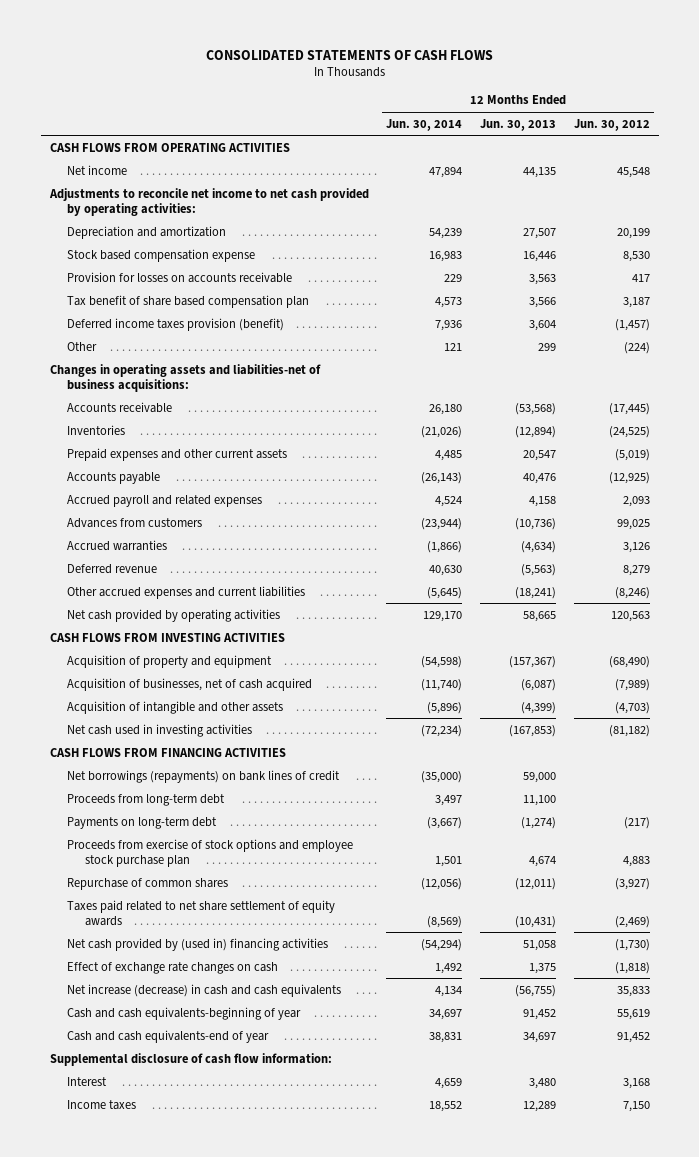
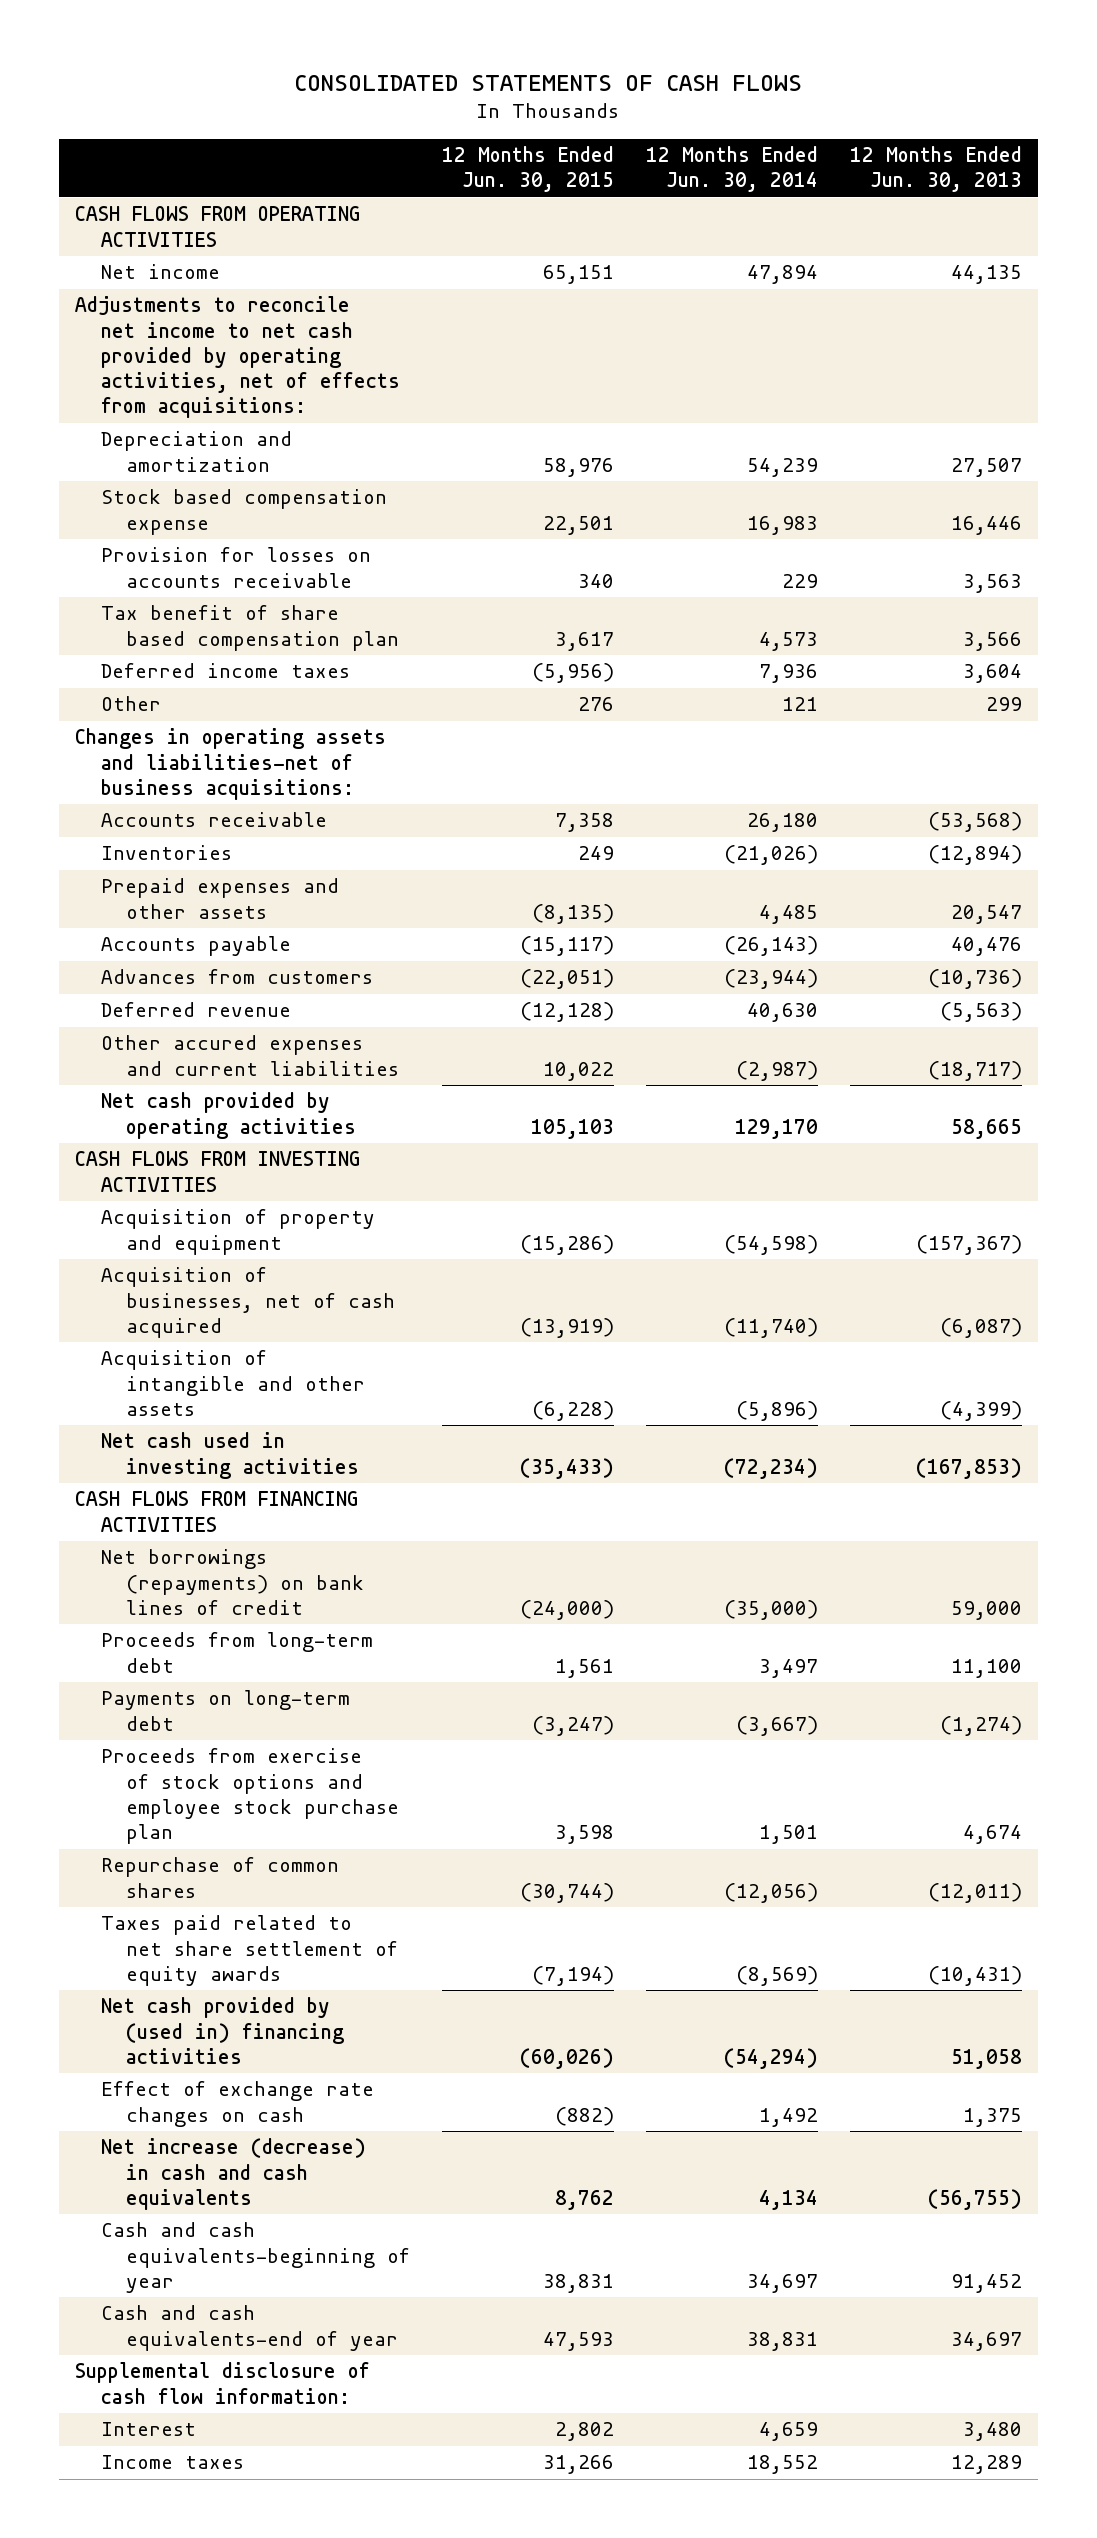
- | 12 Months Ended Jun. 30, 2014 | 12 Months Ended Jun. 30, 2013 | 12 Months Ended Jun. 30, 2012
+ | 12 Months Ended Jun. 30, 2015 | 12 Months Ended Jun. 30, 2014 | 12 Months Ended Jun. 30, 2013
- Adjustments to reconcile net income to net cash provided by operating activities:
+ Adjustments to reconcile net income to net cash provided by operating activities, net of effects from acquisitions:
- Deferred income taxes provision (benefit) | 7,936 | 3,604 | (1,457)
+ Deferred income taxes | (5,956) | 7,936 | 3,604
- Prepaid expenses and other current assets | 4,485 | 20,547 | (5,019)
+ Prepaid expenses and other assets | (8,135) | 4,485 | 20,547
- Accrued payroll and related expenses | 4,524 | 4,158 | 2,093
- Accrued warranties | (1,866) | (4,634) | 3,126
- Other accrued expenses and current liabilities | (5,645) | (18,241) | (8,246)
+ Other accured expenses and current liabilities | 10,022 | (2,987) | (18,717)

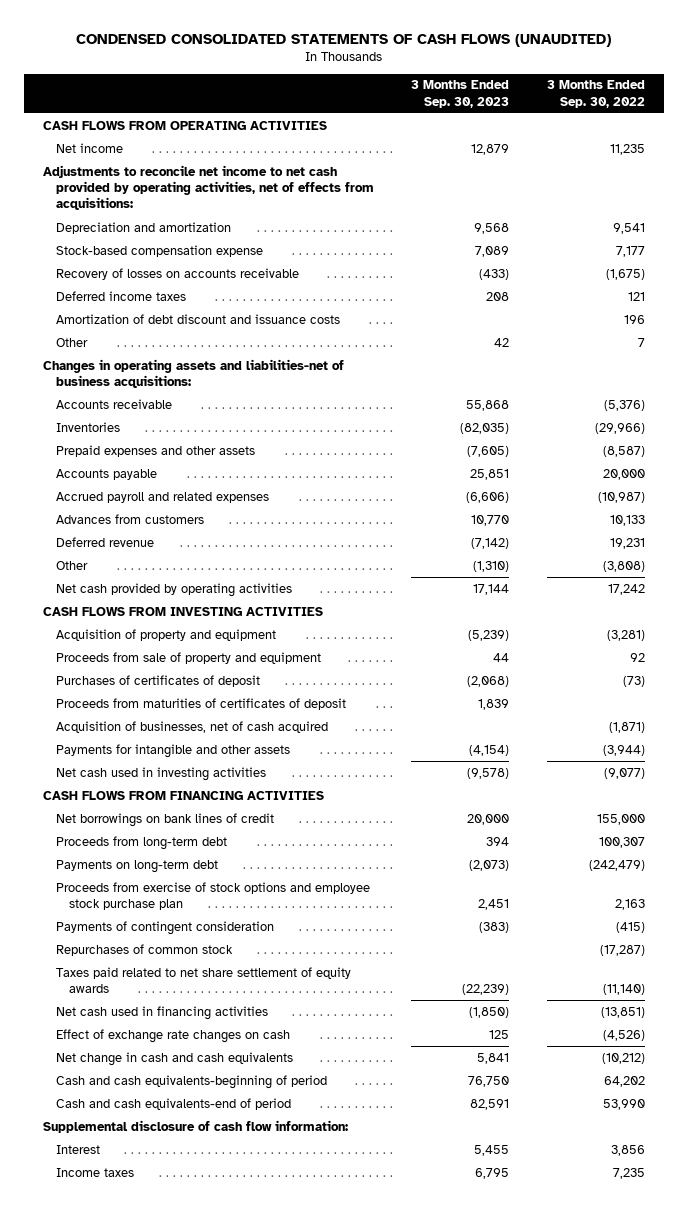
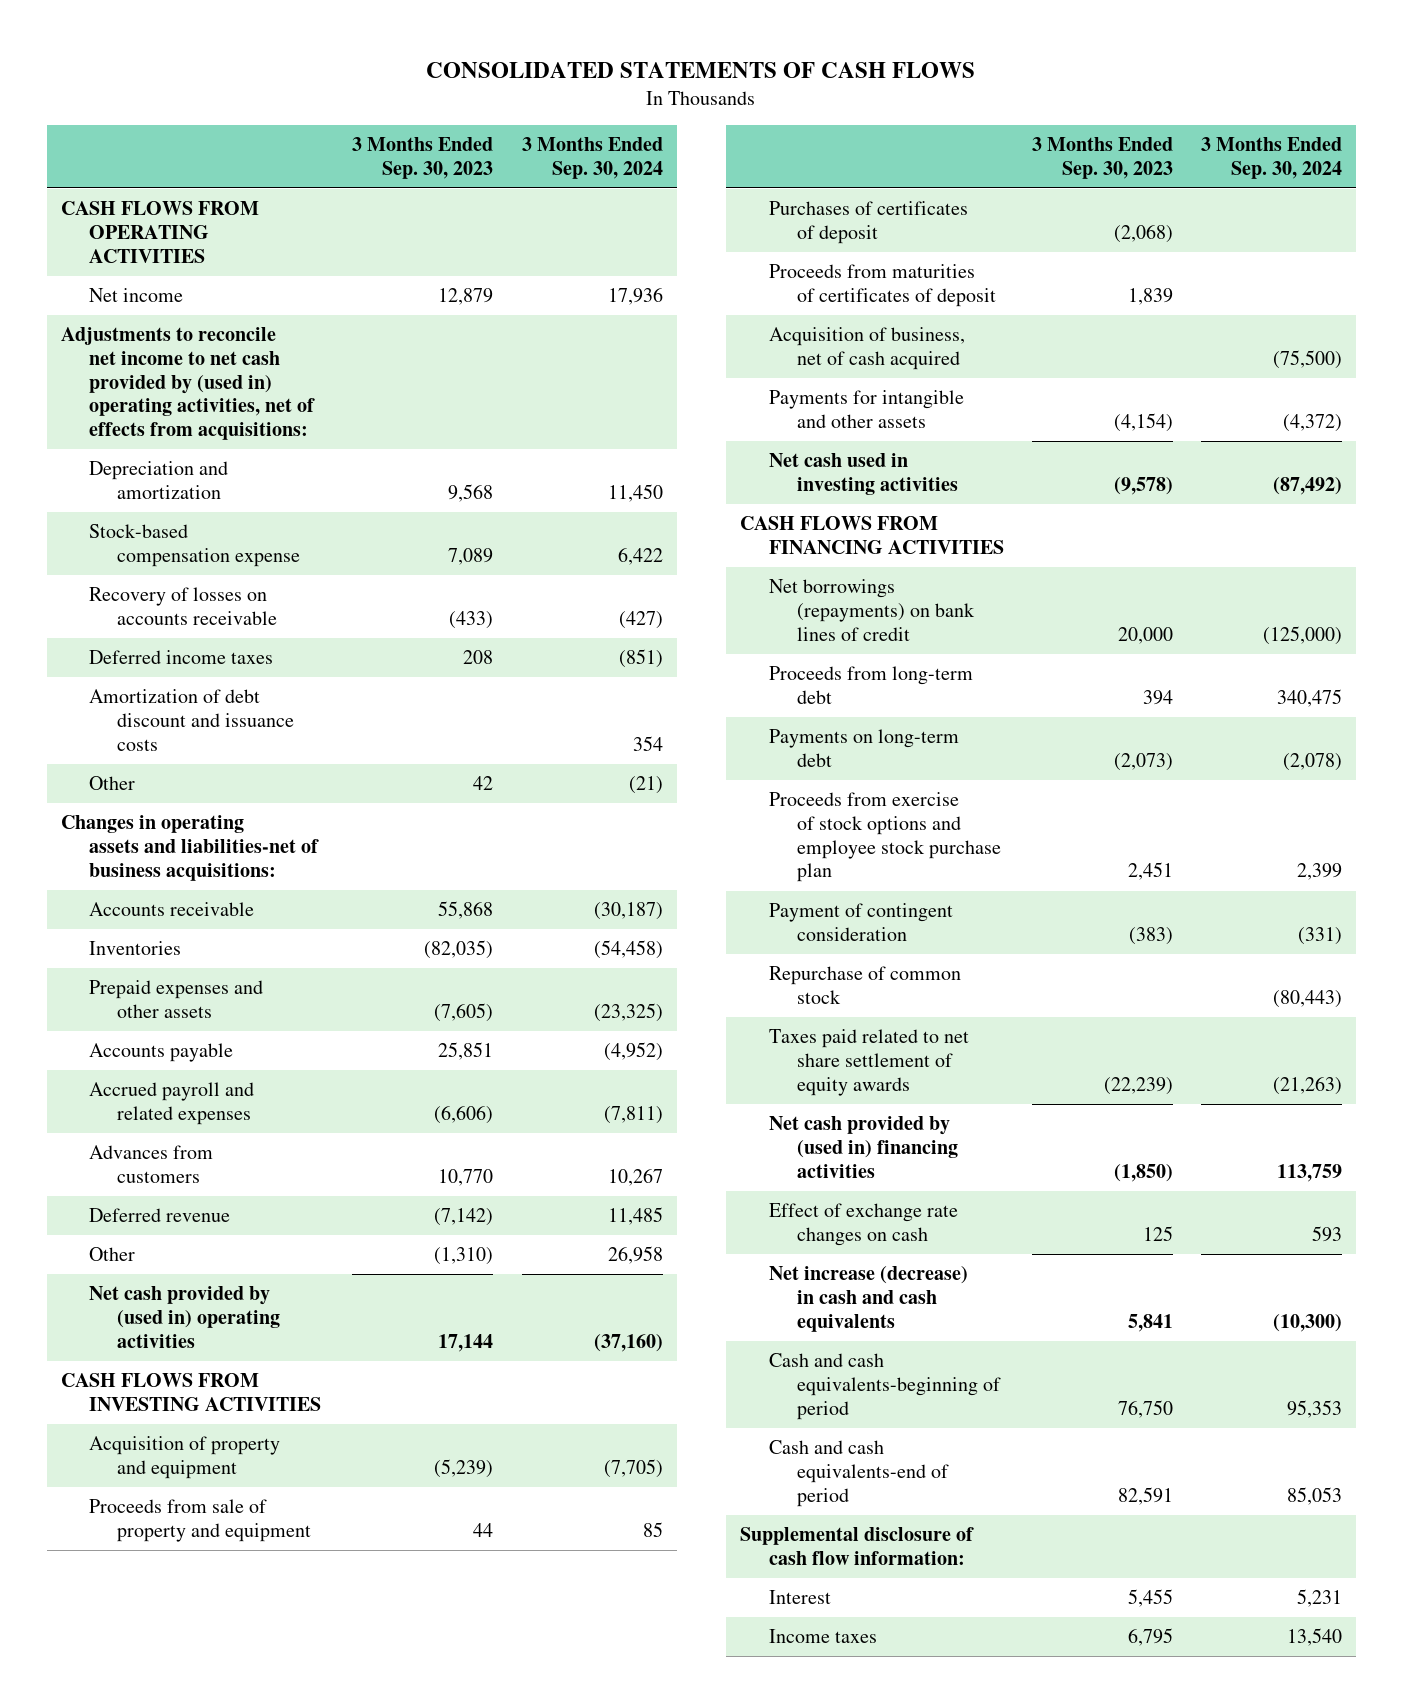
- CONDENSED CONSOLIDATED STATEMENTS OF CASH FLOWS (UNAUDITED)
+ CONSOLIDATED STATEMENTS OF CASH FLOWS
- | 3 Months Ended Sep. 30, 2023 | 3 Months Ended Sep. 30, 2022
+ | 3 Months Ended Sep. 30, 2023 | 3 Months Ended Sep. 30, 2024
- Adjustments to reconcile net income to net cash provided by operating activities, net of effects from acquisitions:
+ Adjustments to reconcile net income to net cash provided by (used in) operating activities, net of effects from acquisitions:
- Net cash provided by operating activities | 17,144 | 17,242
+ Net cash provided by (used in) operating activities | 17,144 | (37,160)
- Acquisition of businesses, net of cash acquired | | (1,871)
+ Acquisition of business, net of cash acquired | | (75,500)
- Net borrowings on bank lines of credit | 20,000 | 155,000
+ Net borrowings (repayments) on bank lines of credit | 20,000 | (125,000)
- Payments of contingent consideration | (383) | (415)
- Repurchases of common stock | | (17,287)
+ Payment of contingent consideration | (383) | (331)
+ Repurchase of common stock | | (80,443)
- Net cash used in financing activities | (1,850) | (13,851)
+ Net cash provided by (used in) financing activities | (1,850) | 113,759
- Net change in cash and cash equivalents | 5,841 | (10,212)
+ Net increase (decrease) in cash and cash equivalents | 5,841 | (10,300)

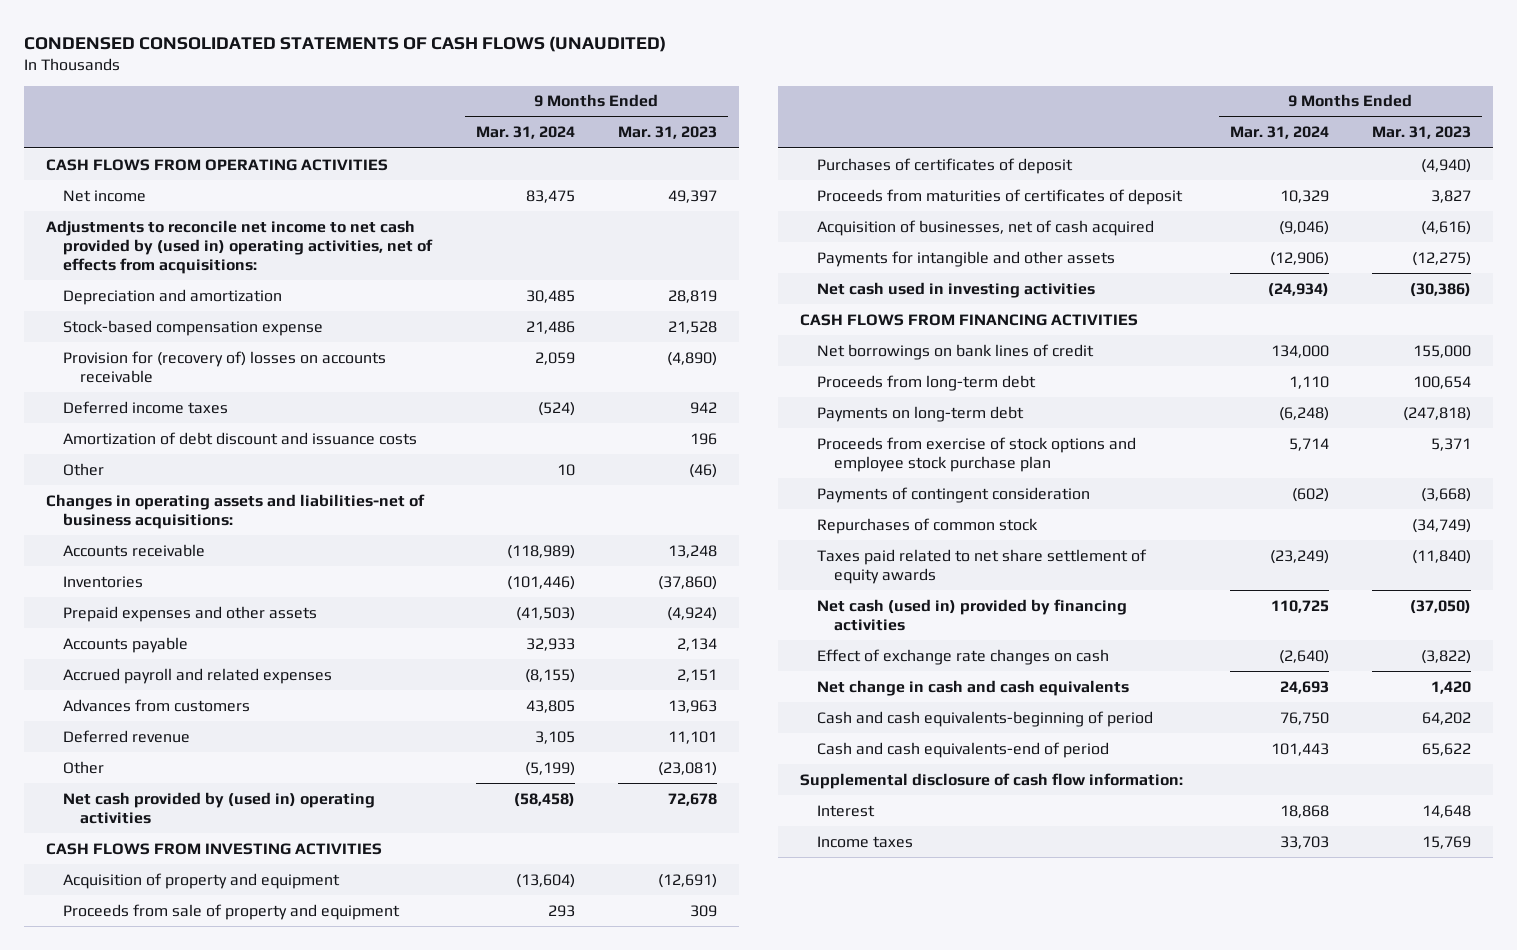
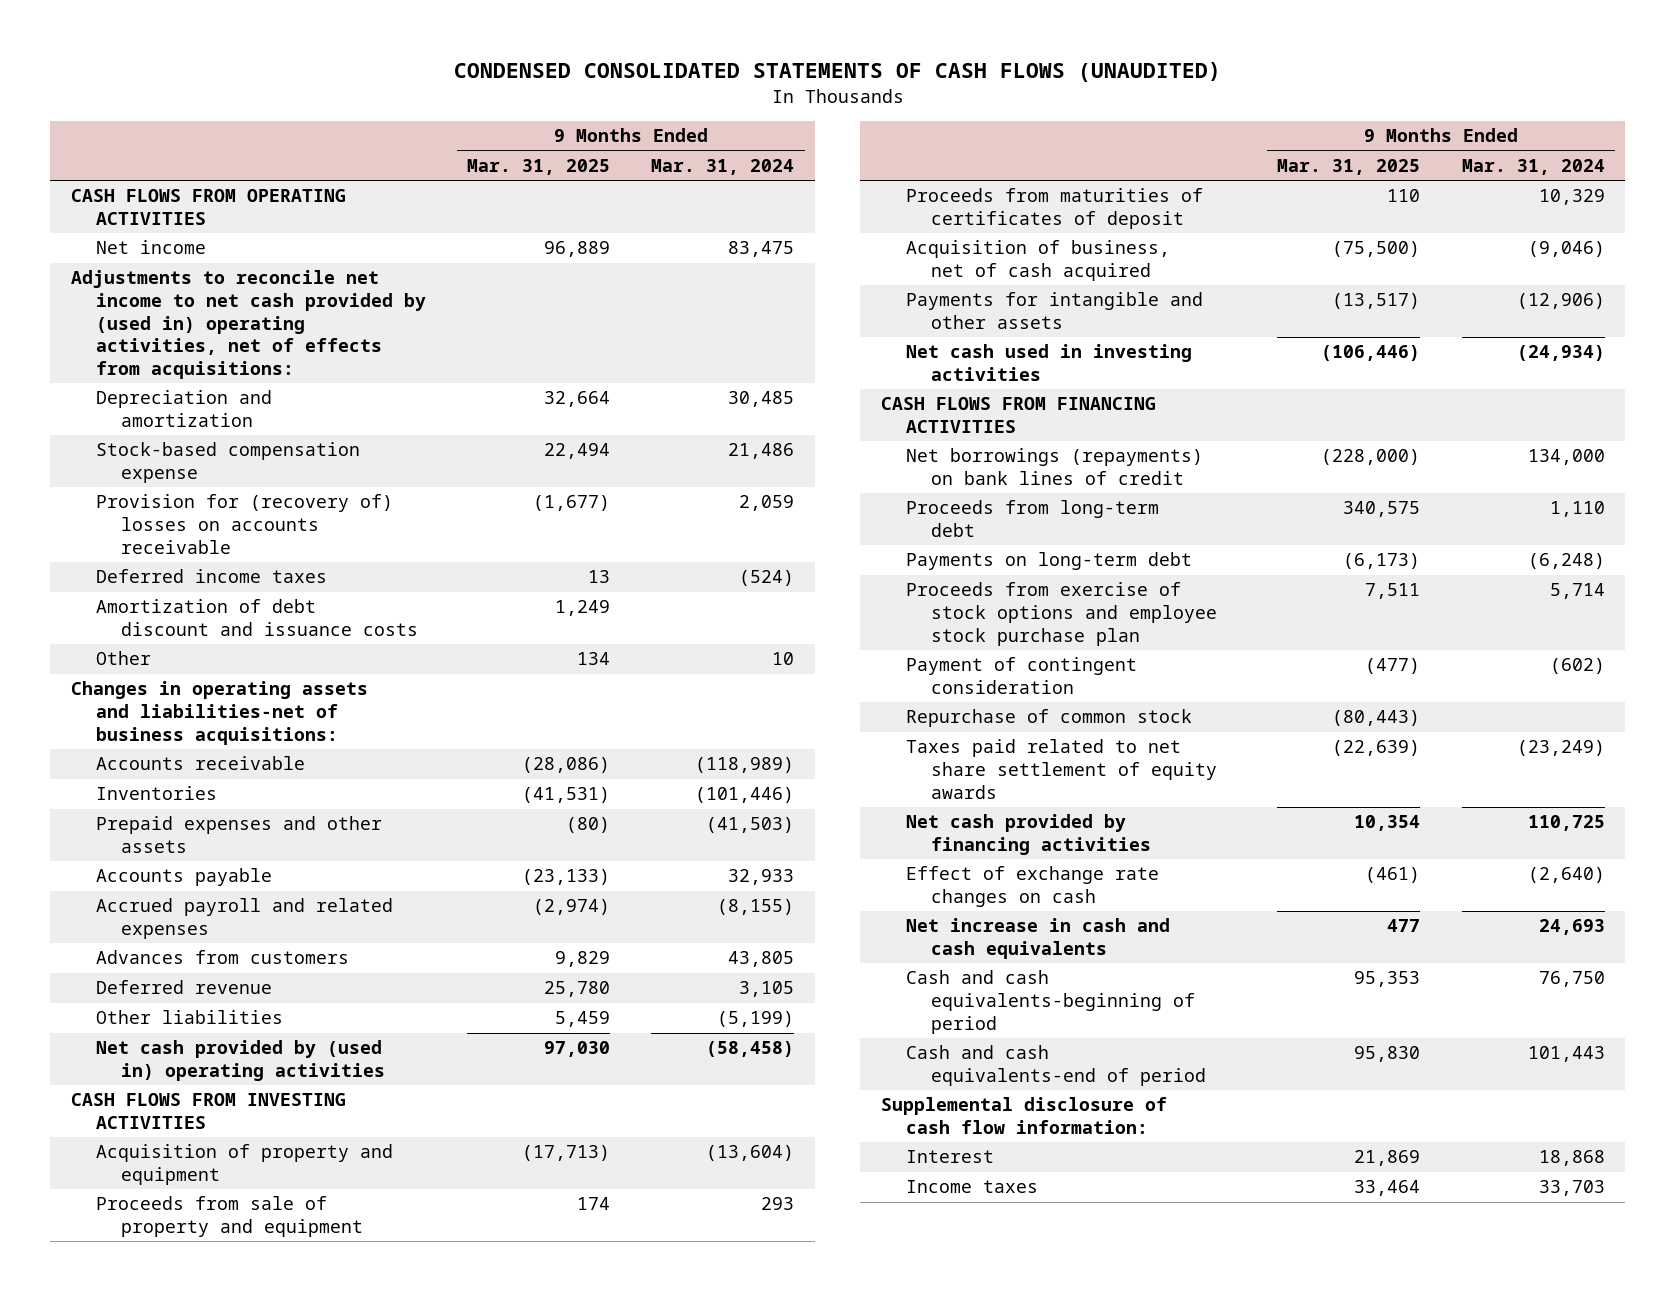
- | 9 Months Ended Mar. 31, 2024 | 9 Months Ended Mar. 31, 2023
+ | 9 Months Ended Mar. 31, 2025 | 9 Months Ended Mar. 31, 2024
- Other | (5,199) | (23,081)
+ Other liabilities | 5,459 | (5,199)
- Purchases of certificates of deposit | | (4,940)
- Acquisition of businesses, net of cash acquired | (9,046) | (4,616)
+ Acquisition of business, net of cash acquired | (75,500) | (9,046)
- Net borrowings on bank lines of credit | 134,000 | 155,000
+ Net borrowings (repayments) on bank lines of credit | (228,000) | 134,000
- Payments of contingent consideration | (602) | (3,668)
- Repurchases of common stock | | (34,749)
+ Payment of contingent consideration | (477) | (602)
+ Repurchase of common stock | (80,443) |
- Net cash (used in) provided by financing activities | 110,725 | (37,050)
+ Net cash provided by financing activities | 10,354 | 110,725
- Net change in cash and cash equivalents | 24,693 | 1,420
+ Net increase in cash and cash equivalents | 477 | 24,693

